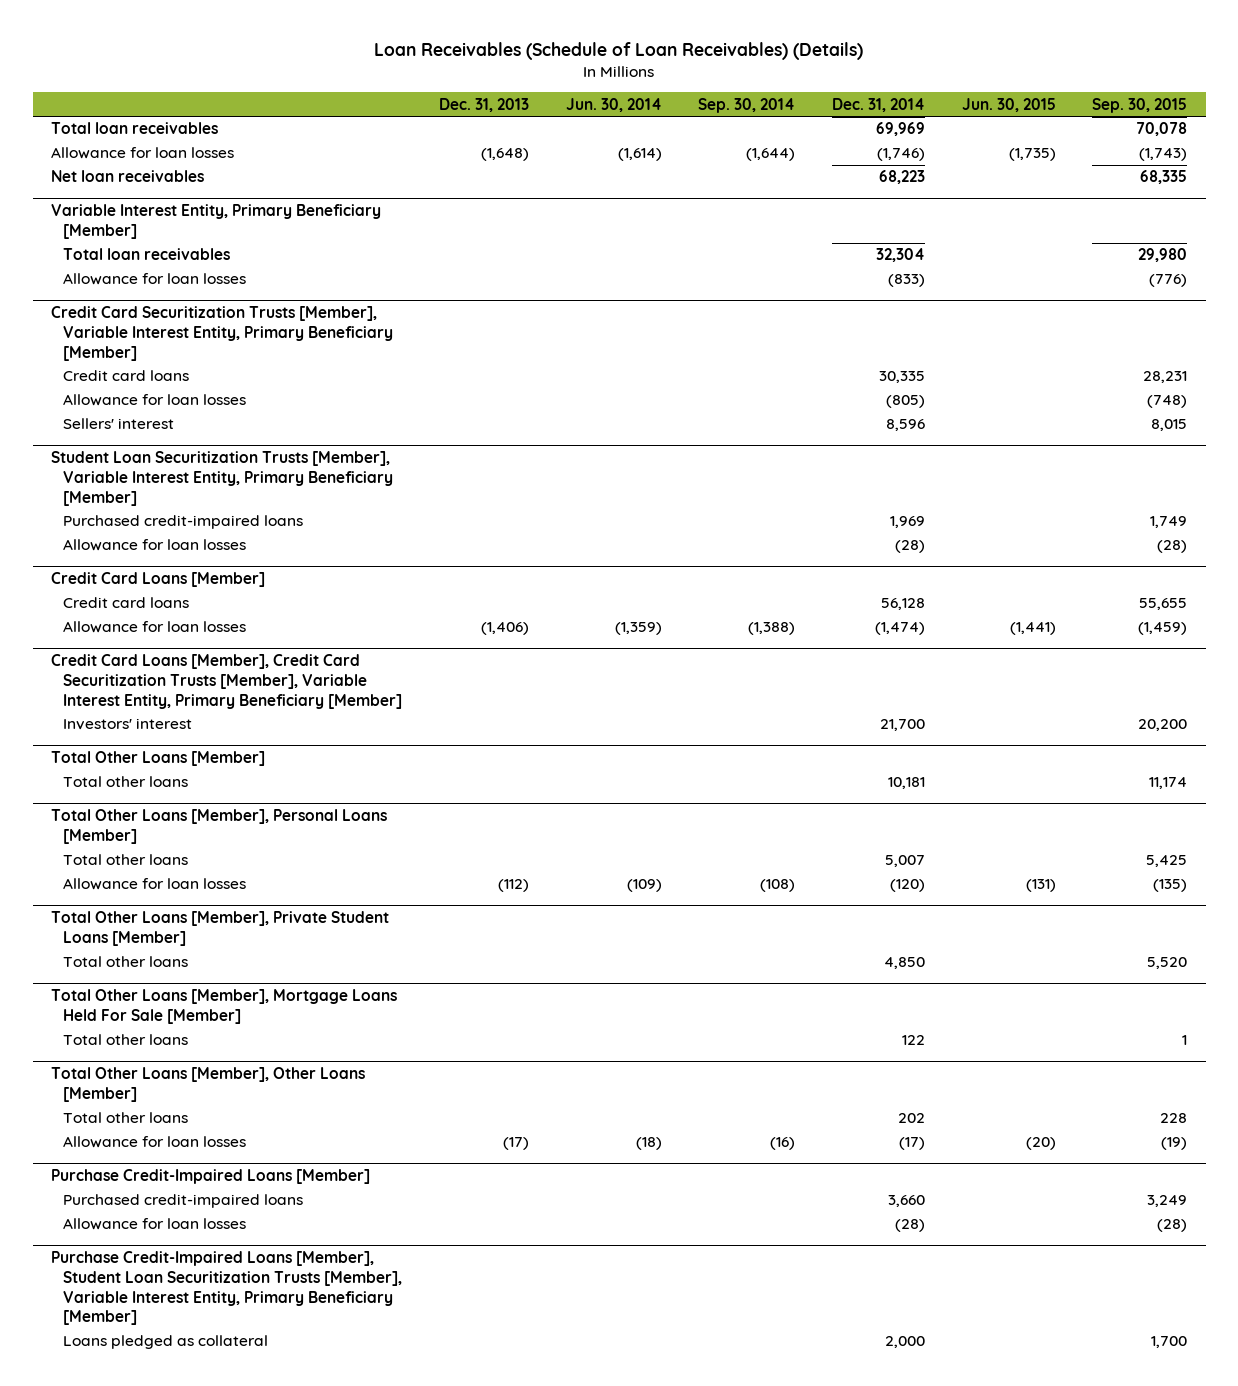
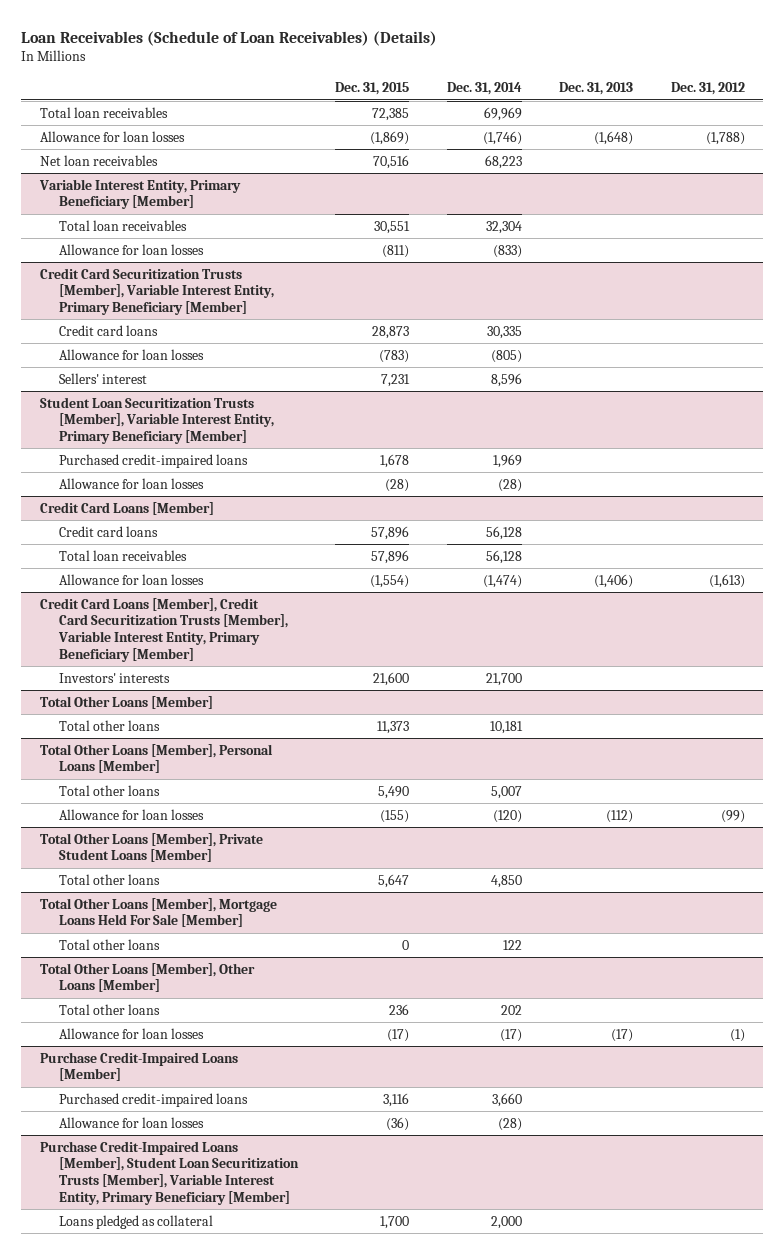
- | Dec. 31, 2013 | Jun. 30, 2014 | Sep. 30, 2014 | Dec. 31, 2014 | Jun. 30, 2015 | Sep. 30, 2015
+ | Dec. 31, 2015 | Dec. 31, 2014 | Dec. 31, 2013 | Dec. 31, 2012
@ Credit Card Loans [Member]
+ Total loan receivables | 57,896 | 56,128 | |
@ Credit Card Loans [Member], Credit Card Securitization Trusts [Member], Variable Interest Entity, Primary Beneficiary [Member]
- Investors' interest | | | | 21,700 | | 20,200
+ Investors' interests | 21,600 | 21,700 | |

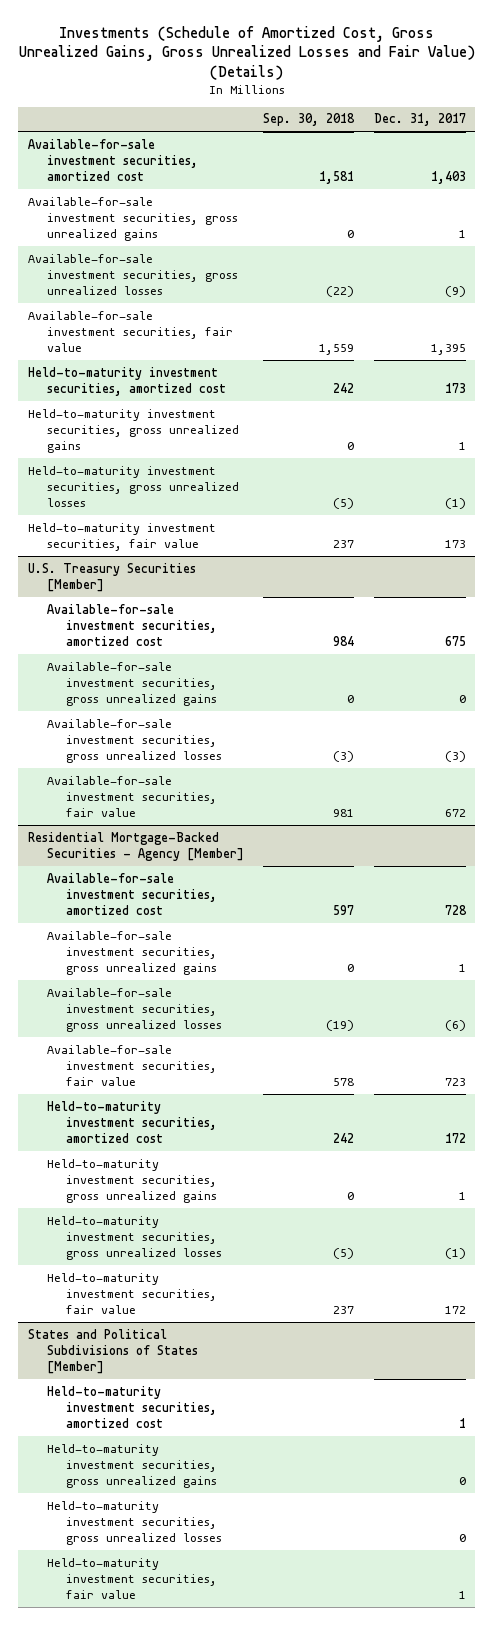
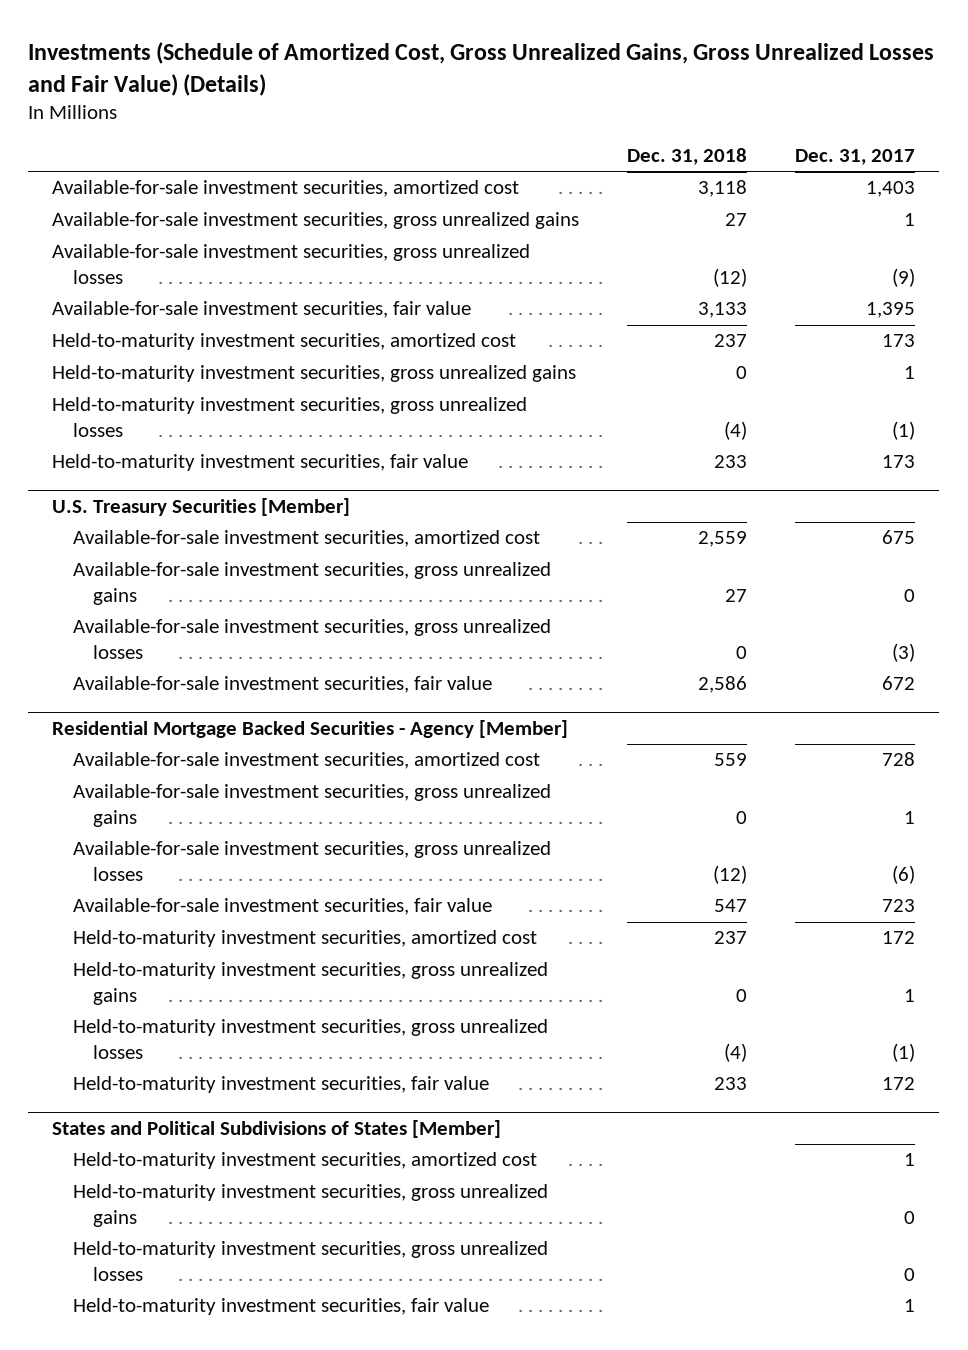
- | Sep. 30, 2018 | Dec. 31, 2017
+ | Dec. 31, 2018 | Dec. 31, 2017
- Residential Mortgage-Backed Securities - Agency [Member]
+ Residential Mortgage Backed Securities - Agency [Member]

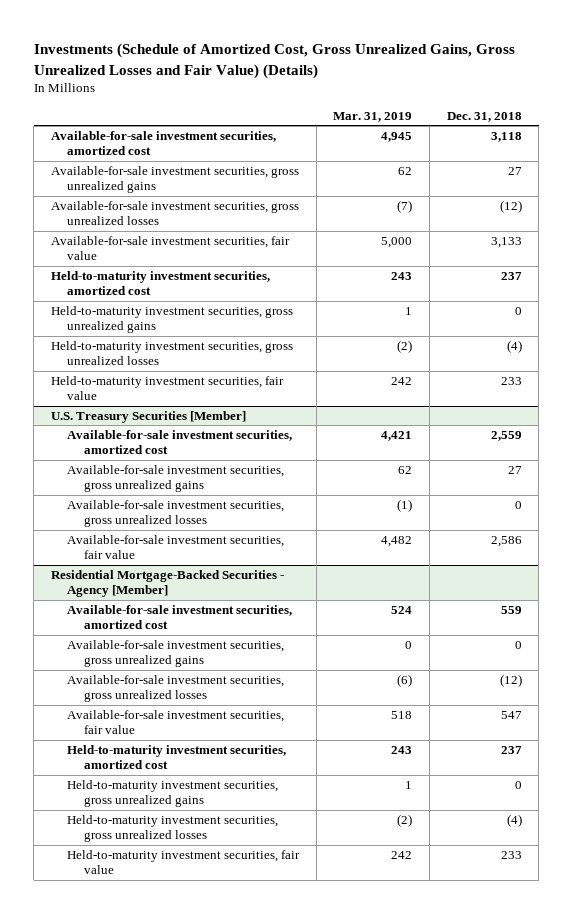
- | Dec. 31, 2018 | Dec. 31, 2017
+ | Mar. 31, 2019 | Dec. 31, 2018
- Residential Mortgage Backed Securities - Agency [Member]
+ Residential Mortgage-Backed Securities - Agency [Member]
- States and Political Subdivisions of States [Member]
- Held-to-maturity investment securities, amortized cost | | 1
- Held-to-maturity investment securities, gross unrealized gains | | 0
- Held-to-maturity investment securities, gross unrealized losses | | 0
- Held-to-maturity investment securities, fair value | | 1

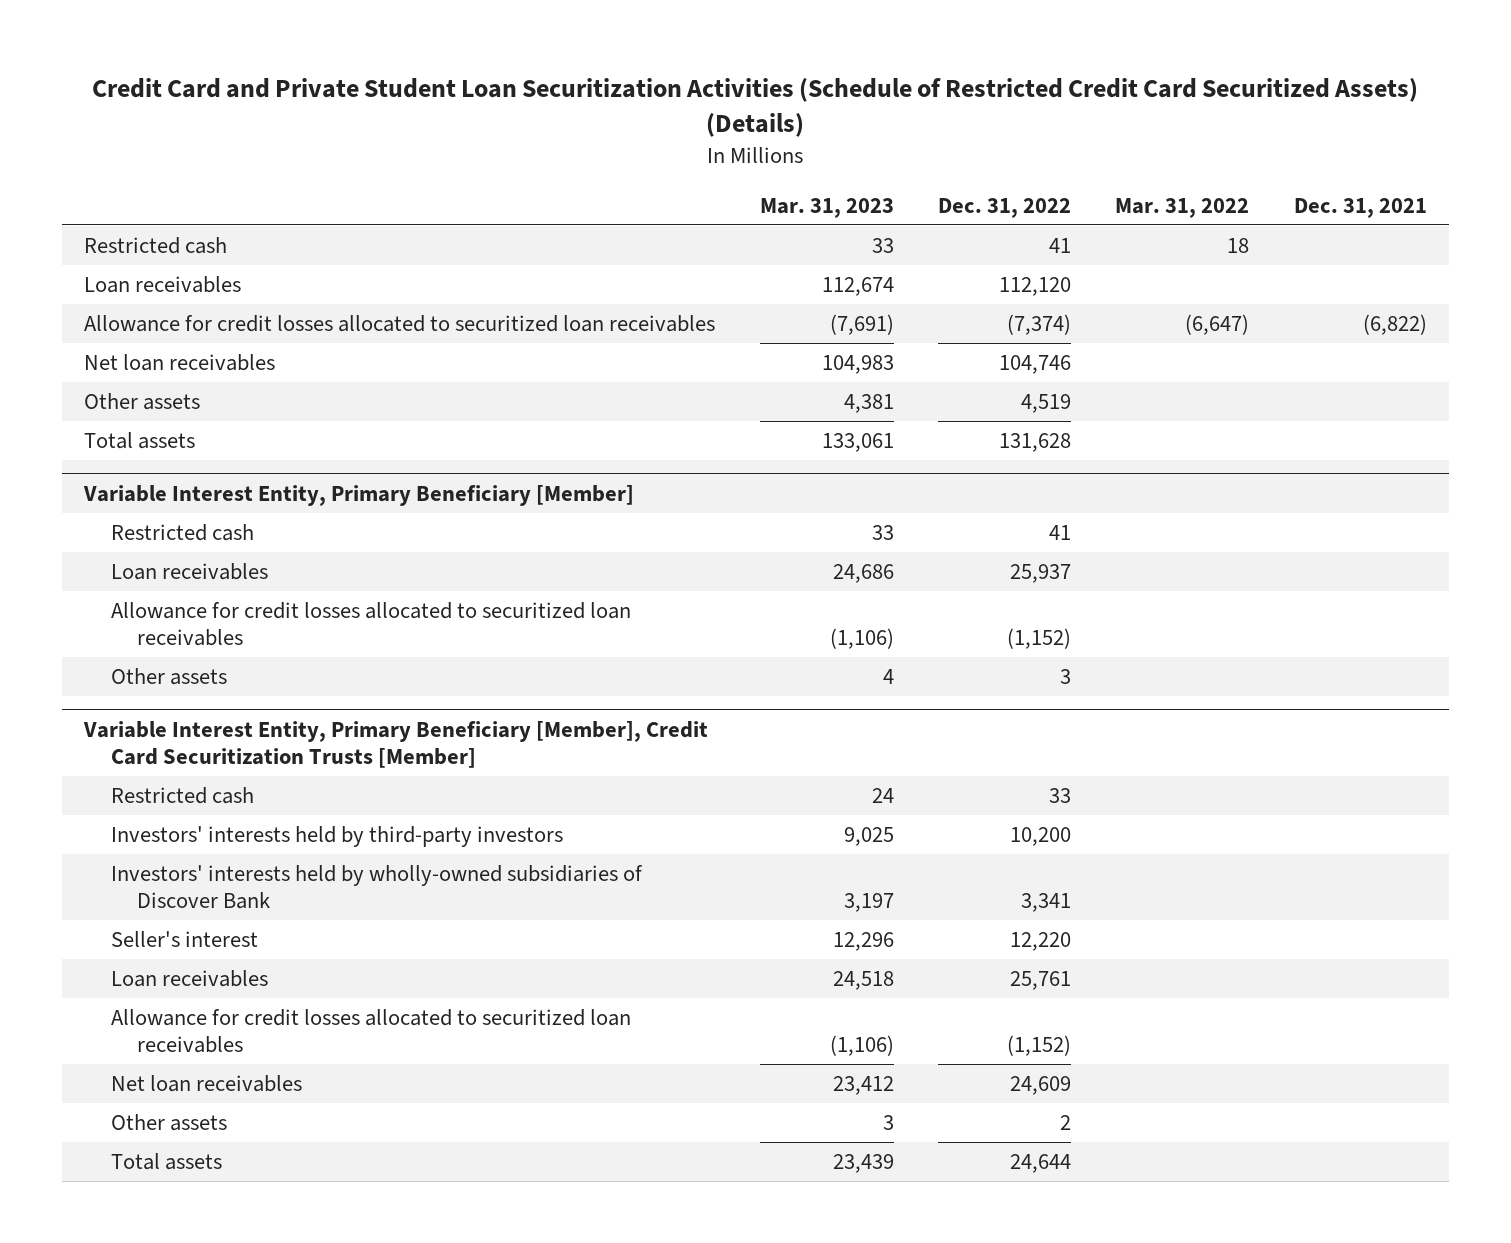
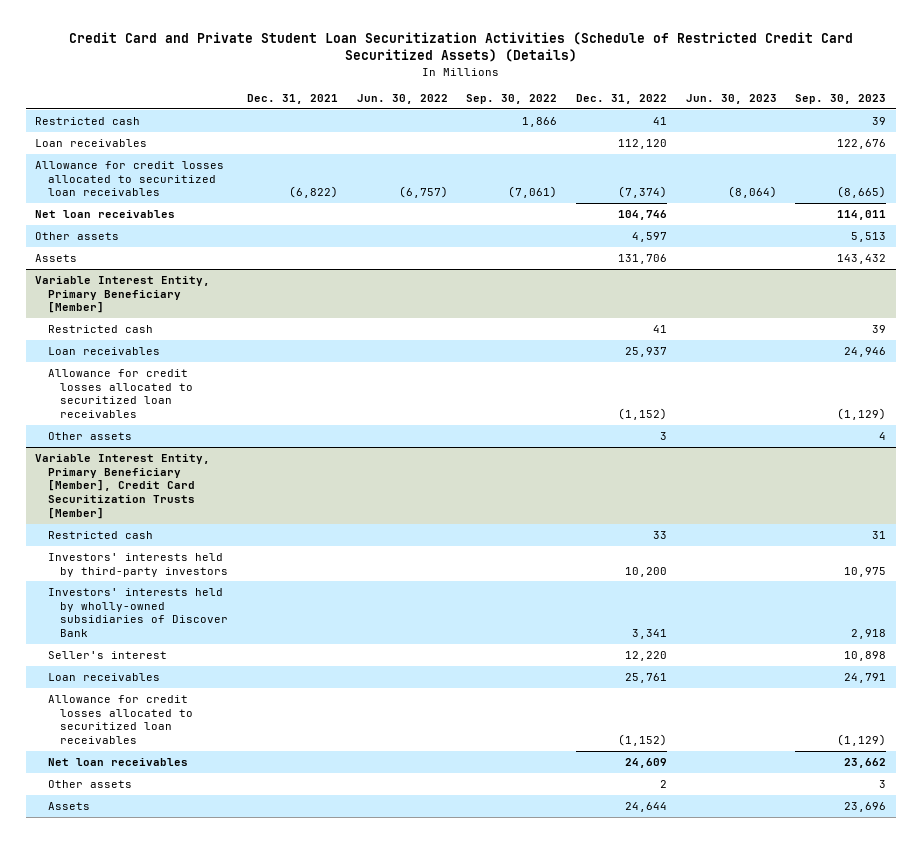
- | Mar. 31, 2023 | Dec. 31, 2022 | Mar. 31, 2022 | Dec. 31, 2021
+ | Dec. 31, 2021 | Jun. 30, 2022 | Sep. 30, 2022 | Dec. 31, 2022 | Jun. 30, 2023 | Sep. 30, 2023
- Other assets | 4,381 | 4,519 | |
- Total assets | 133,061 | 131,628 | |
+ Other assets | | | | 4,597 | | 5,513
+ Assets | | | | 131,706 | | 143,432
@ Variable Interest Entity, Primary Beneficiary [Member], Credit Card Securitization Trusts [Member]
- Total assets | 23,439 | 24,644 | |
+ Assets | | | | 24,644 | | 23,696

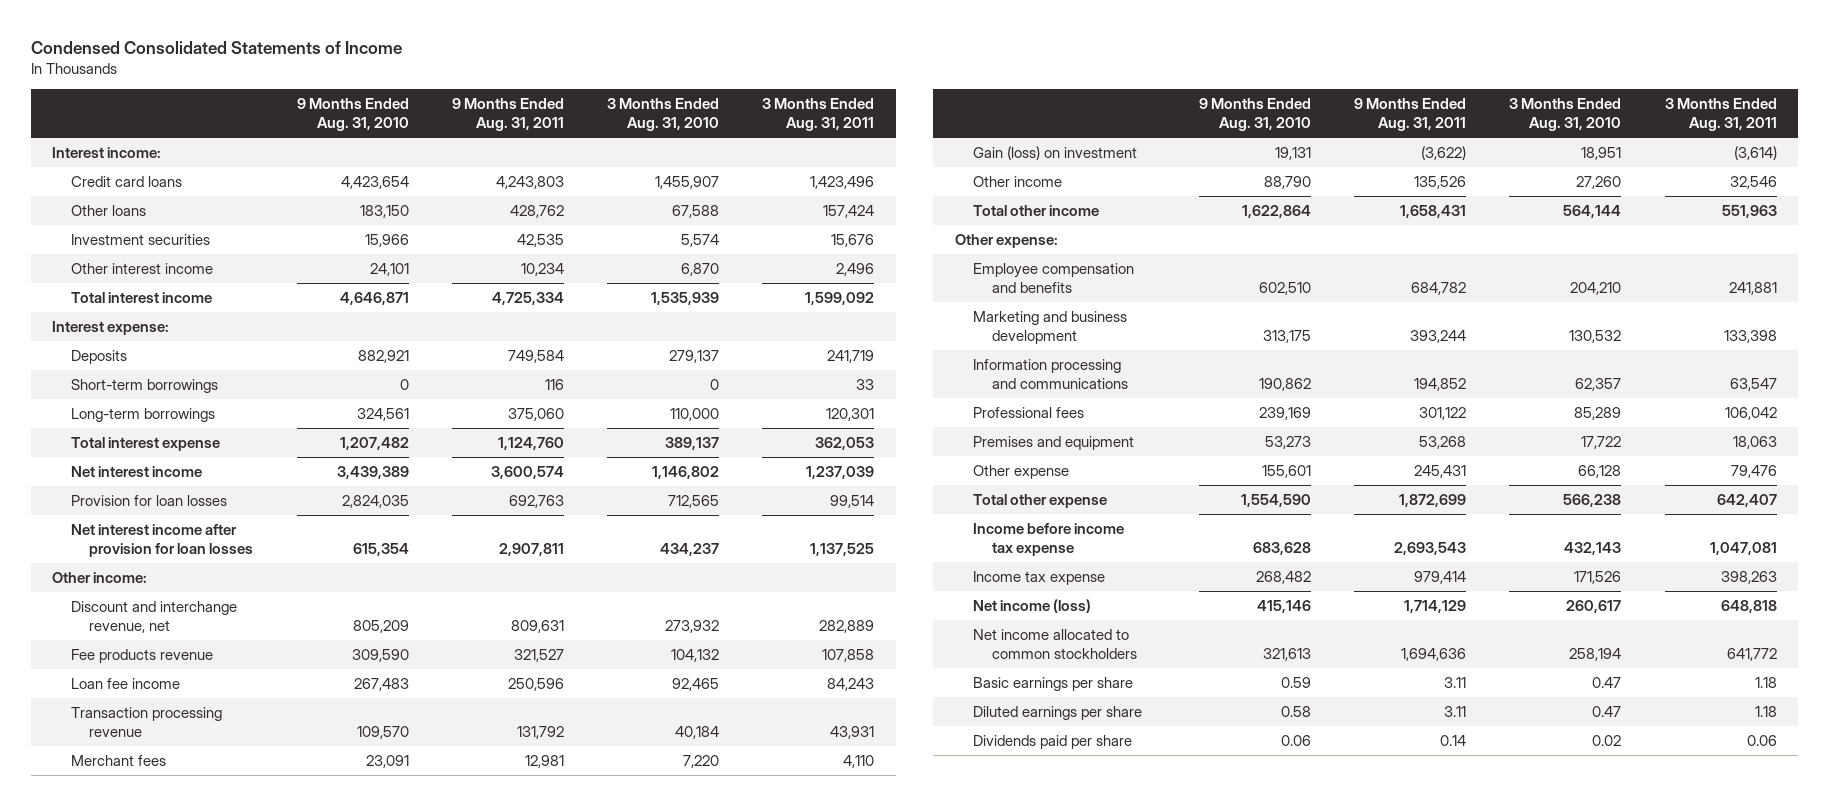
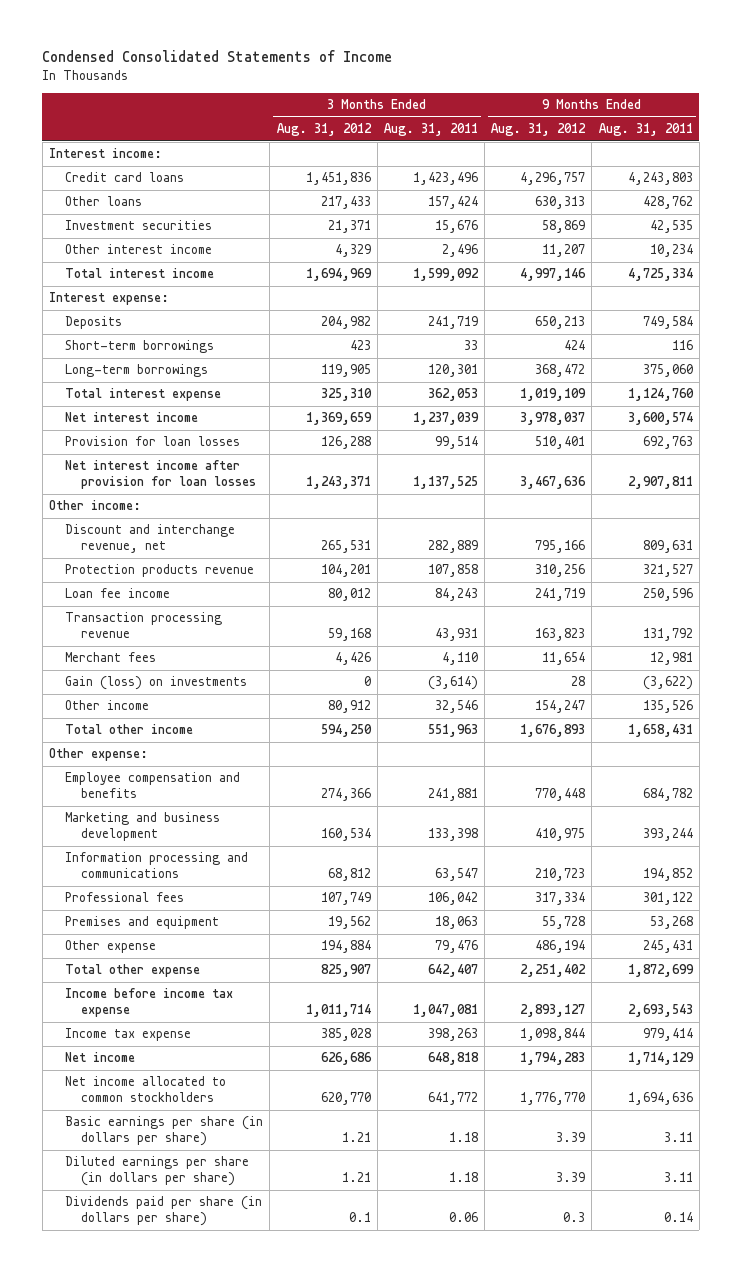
- | 9 Months Ended Aug. 31, 2010 | 9 Months Ended Aug. 31, 2011 | 3 Months Ended Aug. 31, 2010 | 3 Months Ended Aug. 31, 2011
+ | 3 Months Ended Aug. 31, 2012 | 3 Months Ended Aug. 31, 2011 | 9 Months Ended Aug. 31, 2012 | 9 Months Ended Aug. 31, 2011
- Fee products revenue | 309,590 | 321,527 | 104,132 | 107,858
+ Protection products revenue | 104,201 | 107,858 | 310,256 | 321,527
- Gain (loss) on investment | 19,131 | (3,622) | 18,951 | (3,614)
+ Gain (loss) on investments | 0 | (3,614) | 28 | (3,622)
- Net income (loss) | 415,146 | 1,714,129 | 260,617 | 648,818
+ Net income | 626,686 | 648,818 | 1,794,283 | 1,714,129
- Basic earnings per share | 0.59 | 3.11 | 0.47 | 1.18
- Diluted earnings per share | 0.58 | 3.11 | 0.47 | 1.18
- Dividends paid per share | 0.06 | 0.14 | 0.02 | 0.06
+ Basic earnings per share (in dollars per share) | 1.21 | 1.18 | 3.39 | 3.11
+ Diluted earnings per share (in dollars per share) | 1.21 | 1.18 | 3.39 | 3.11
+ Dividends paid per share (in dollars per share) | 0.1 | 0.06 | 0.3 | 0.14

